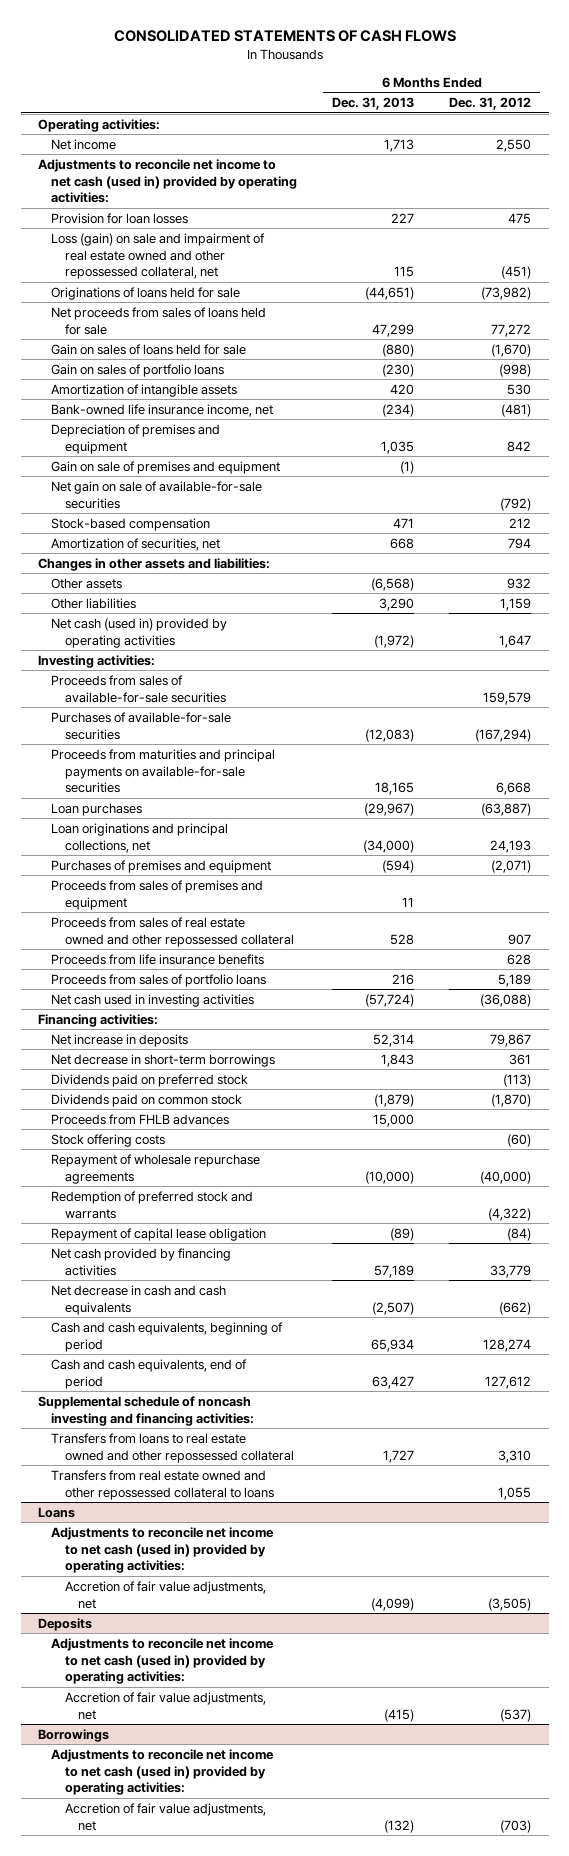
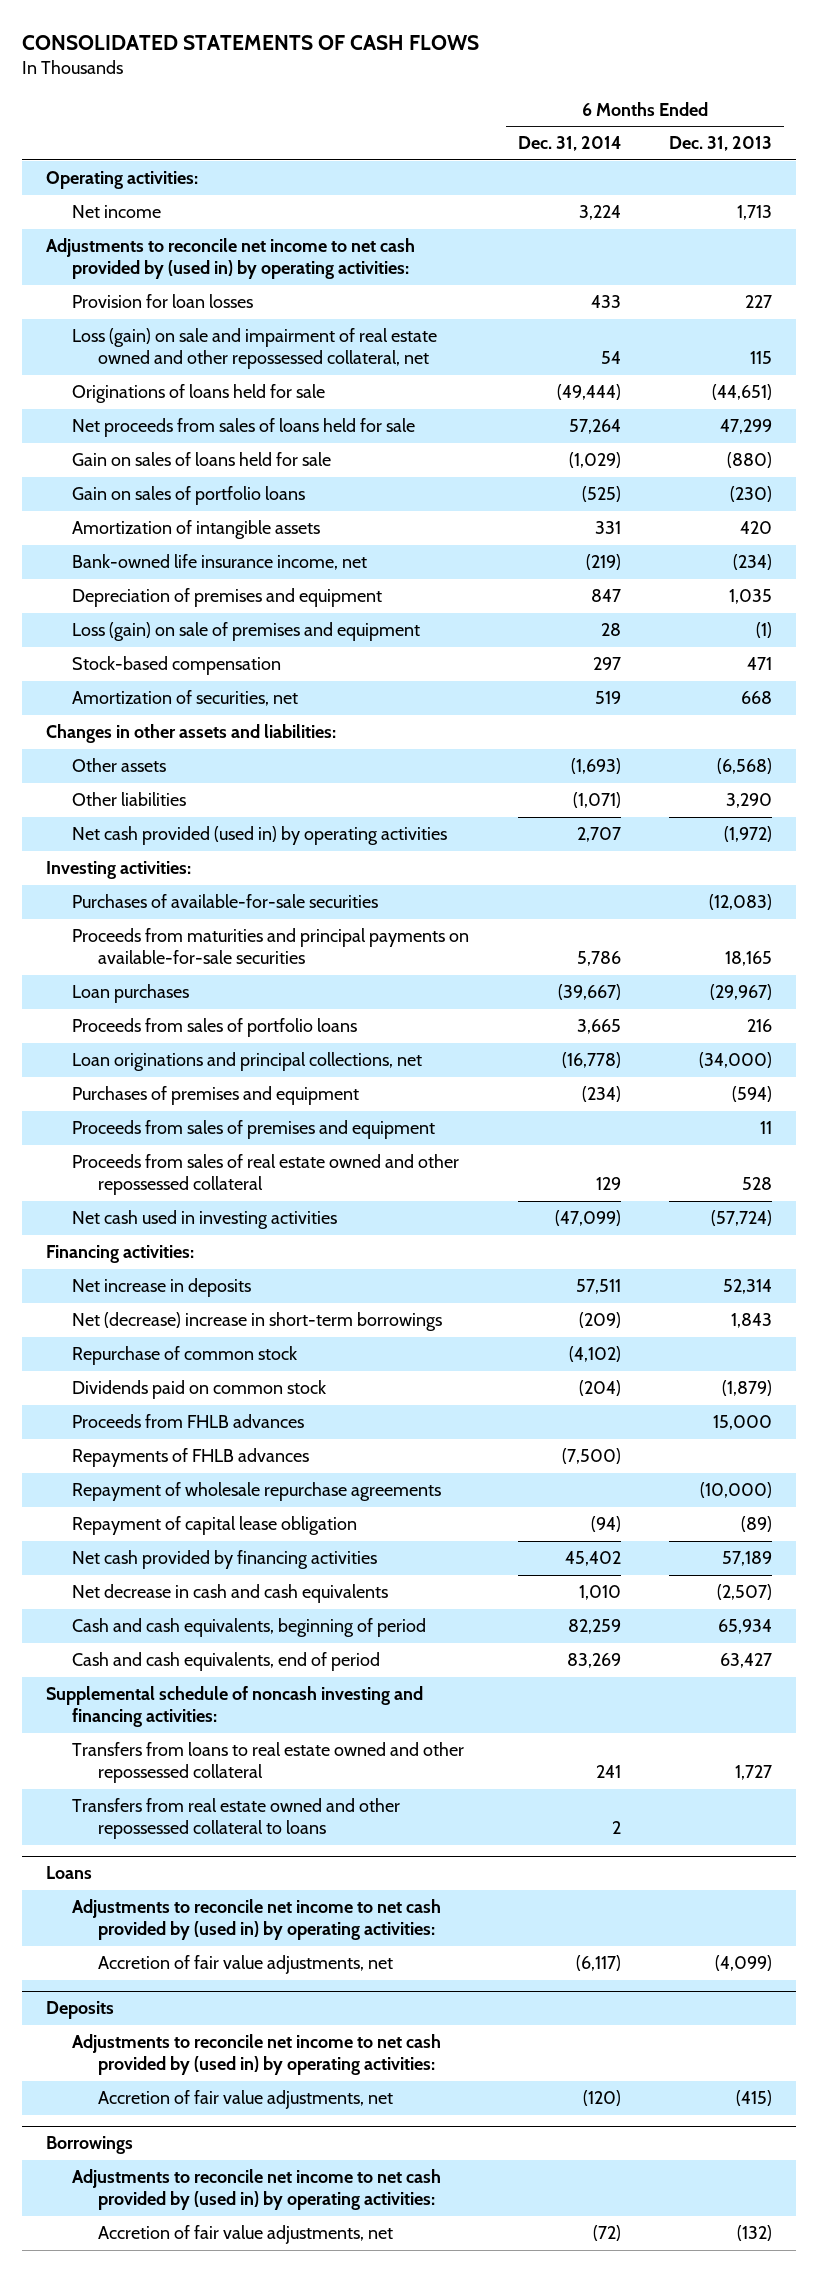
- | 6 Months Ended Dec. 31, 2013 | 6 Months Ended Dec. 31, 2012
+ | 6 Months Ended Dec. 31, 2014 | 6 Months Ended Dec. 31, 2013
- Adjustments to reconcile net income to net cash (used in) provided by operating activities:
+ Adjustments to reconcile net income to net cash provided by (used in) by operating activities:
- Gain on sale of premises and equipment | (1) |
- Net gain on sale of available-for-sale securities | | (792)
+ Loss (gain) on sale of premises and equipment | 28 | (1)
- Net cash (used in) provided by operating activities | (1,972) | 1,647
+ Net cash provided (used in) by operating activities | 2,707 | (1,972)
- Proceeds from sales of available-for-sale securities | | 159,579
moved up: Proceeds from sales of portfolio loans | 3,665 | 216
- Proceeds from life insurance benefits | | 628
- Net decrease in short-term borrowings | 1,843 | 361
- Dividends paid on preferred stock | | (113)
+ Net (decrease) increase in short-term borrowings | (209) | 1,843
+ Repurchase of common stock | (4,102) |
- Stock offering costs | | (60)
+ Repayments of FHLB advances | (7,500) |
- Redemption of preferred stock and warrants | | (4,322)
@ Loans
- Adjustments to reconcile net income to net cash (used in) provided by operating activities:
+ Adjustments to reconcile net income to net cash provided by (used in) by operating activities:
@ Deposits
- Adjustments to reconcile net income to net cash (used in) provided by operating activities:
+ Adjustments to reconcile net income to net cash provided by (used in) by operating activities:
@ Borrowings
- Adjustments to reconcile net income to net cash (used in) provided by operating activities:
+ Adjustments to reconcile net income to net cash provided by (used in) by operating activities:

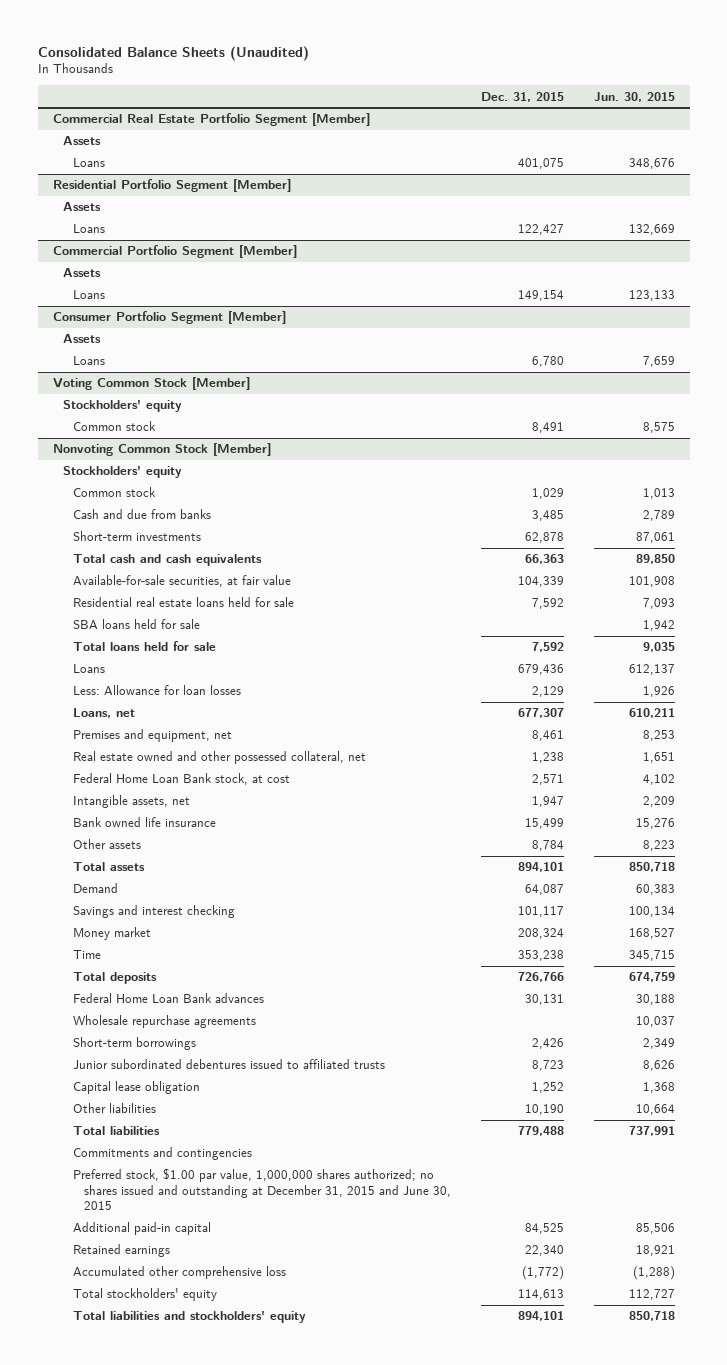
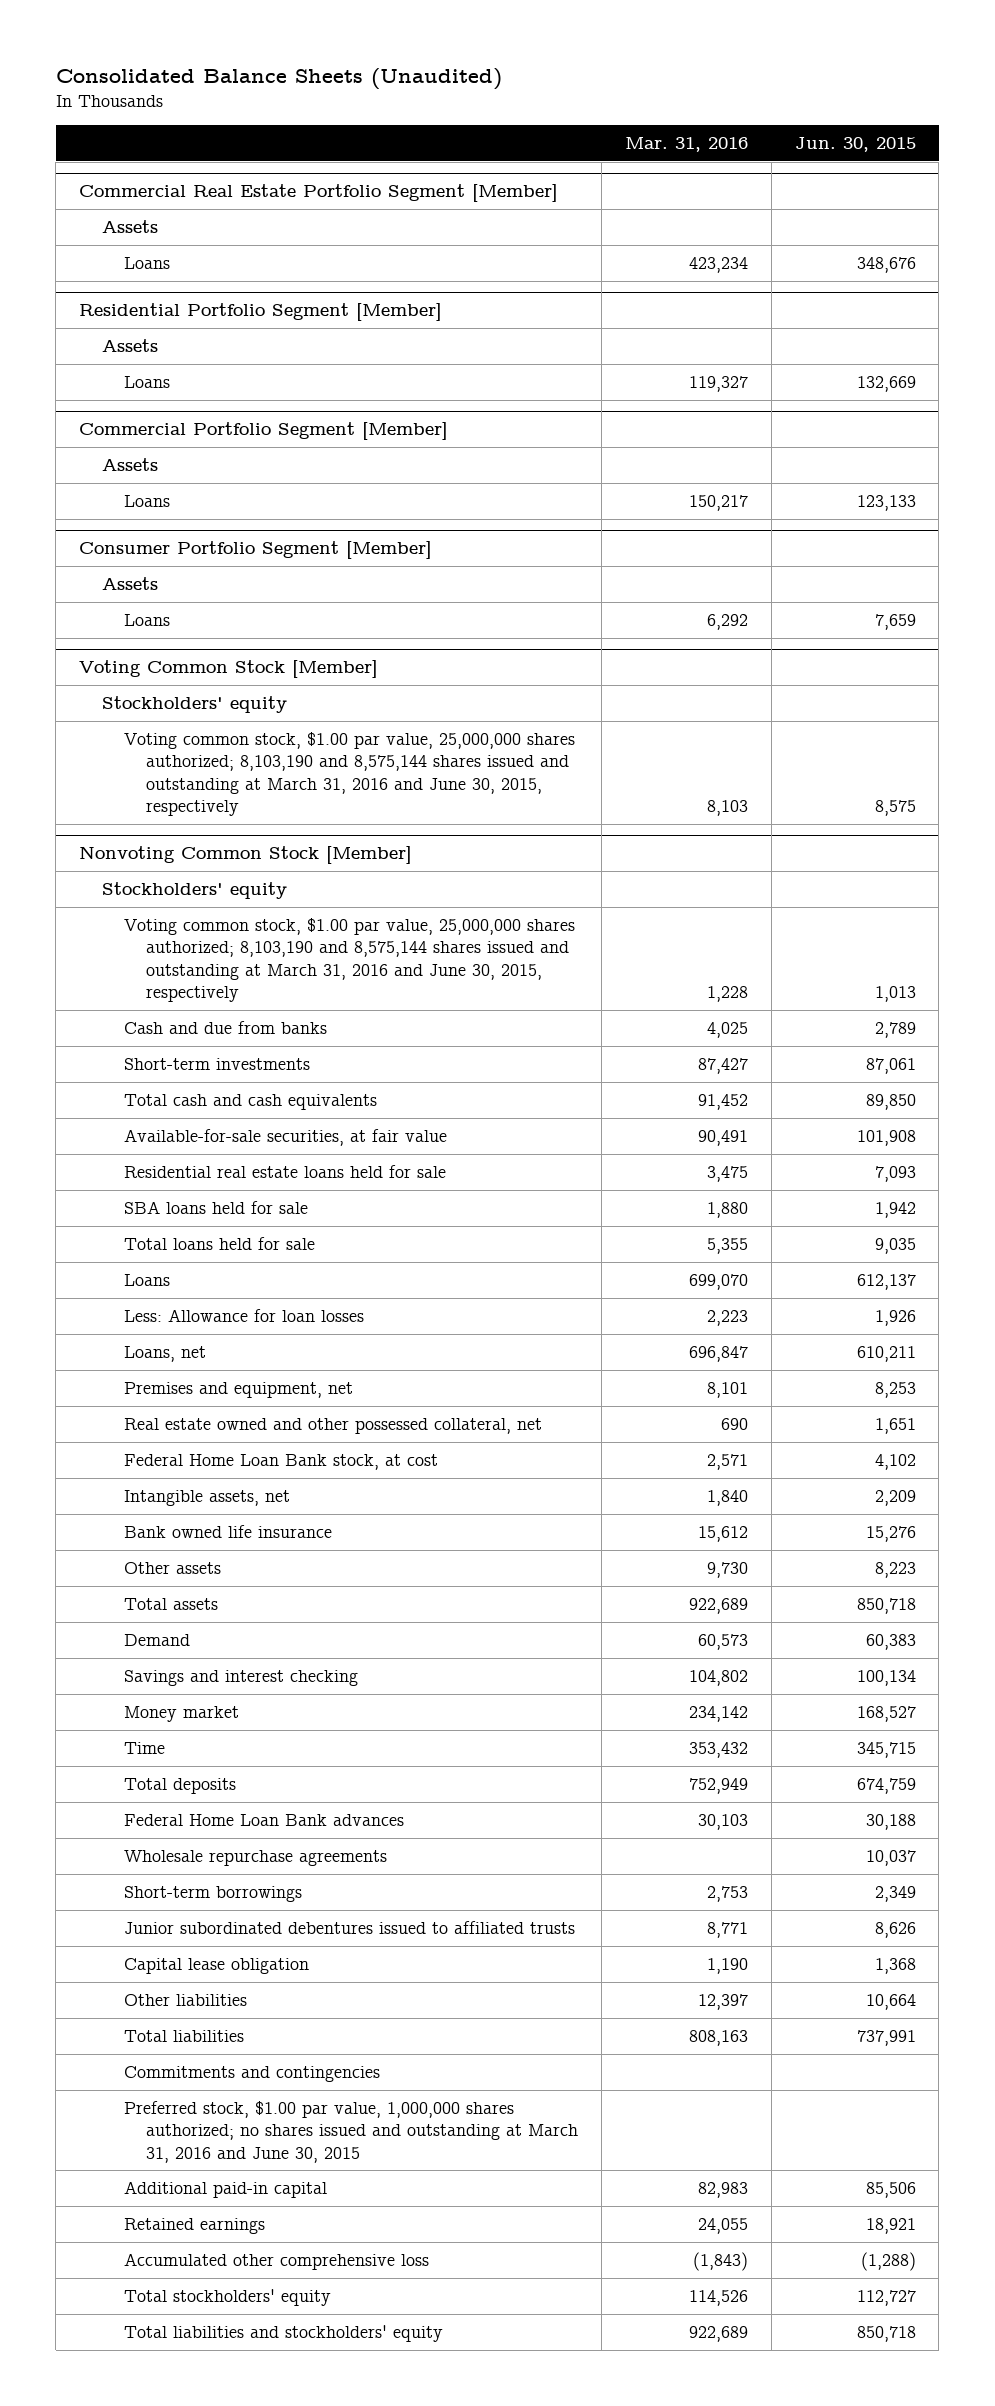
- | Dec. 31, 2015 | Jun. 30, 2015
+ | Mar. 31, 2016 | Jun. 30, 2015
@ Voting Common Stock [Member]
- Common stock | 8,491 | 8,575
+ Voting common stock, $1.00 par value, 25,000,000 shares authorized; 8,103,190 and 8,575,144 shares issued and outstanding at March 31, 2016 and June 30, 2015, respectively | 8,103 | 8,575
@ Nonvoting Common Stock [Member]
- Common stock | 1,029 | 1,013
+ Voting common stock, $1.00 par value, 25,000,000 shares authorized; 8,103,190 and 8,575,144 shares issued and outstanding at March 31, 2016 and June 30, 2015, respectively | 1,228 | 1,013
- Preferred stock, $1.00 par value, 1,000,000 shares authorized; no shares issued and outstanding at December 31, 2015 and June 30, 2015
+ Preferred stock, $1.00 par value, 1,000,000 shares authorized; no shares issued and outstanding at March 31, 2016 and June 30, 2015

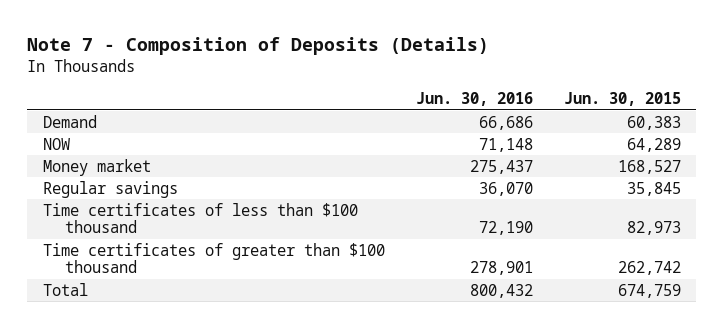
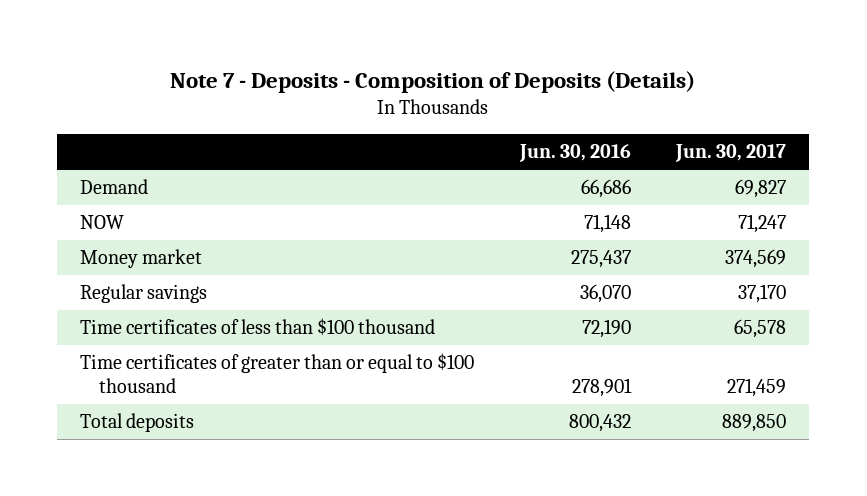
- Note 7 - Composition of Deposits (Details)
+ Note 7 - Deposits - Composition of Deposits (Details)
- | Jun. 30, 2016 | Jun. 30, 2015
+ | Jun. 30, 2016 | Jun. 30, 2017
- Time certificates of greater than $100 thousand | 278,901 | 262,742
- Total | 800,432 | 674,759
+ Time certificates of greater than or equal to $100 thousand | 278,901 | 271,459
+ Total deposits | 800,432 | 889,850

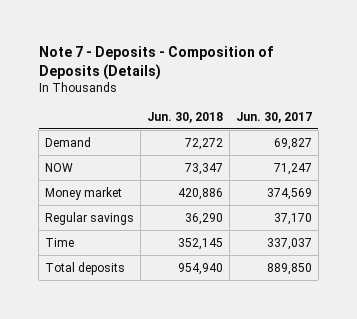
- | Jun. 30, 2016 | Jun. 30, 2017
+ | Jun. 30, 2018 | Jun. 30, 2017
- Time certificates of less than $100 thousand | 72,190 | 65,578
- Time certificates of greater than or equal to $100 thousand | 278,901 | 271,459
+ Time | 352,145 | 337,037

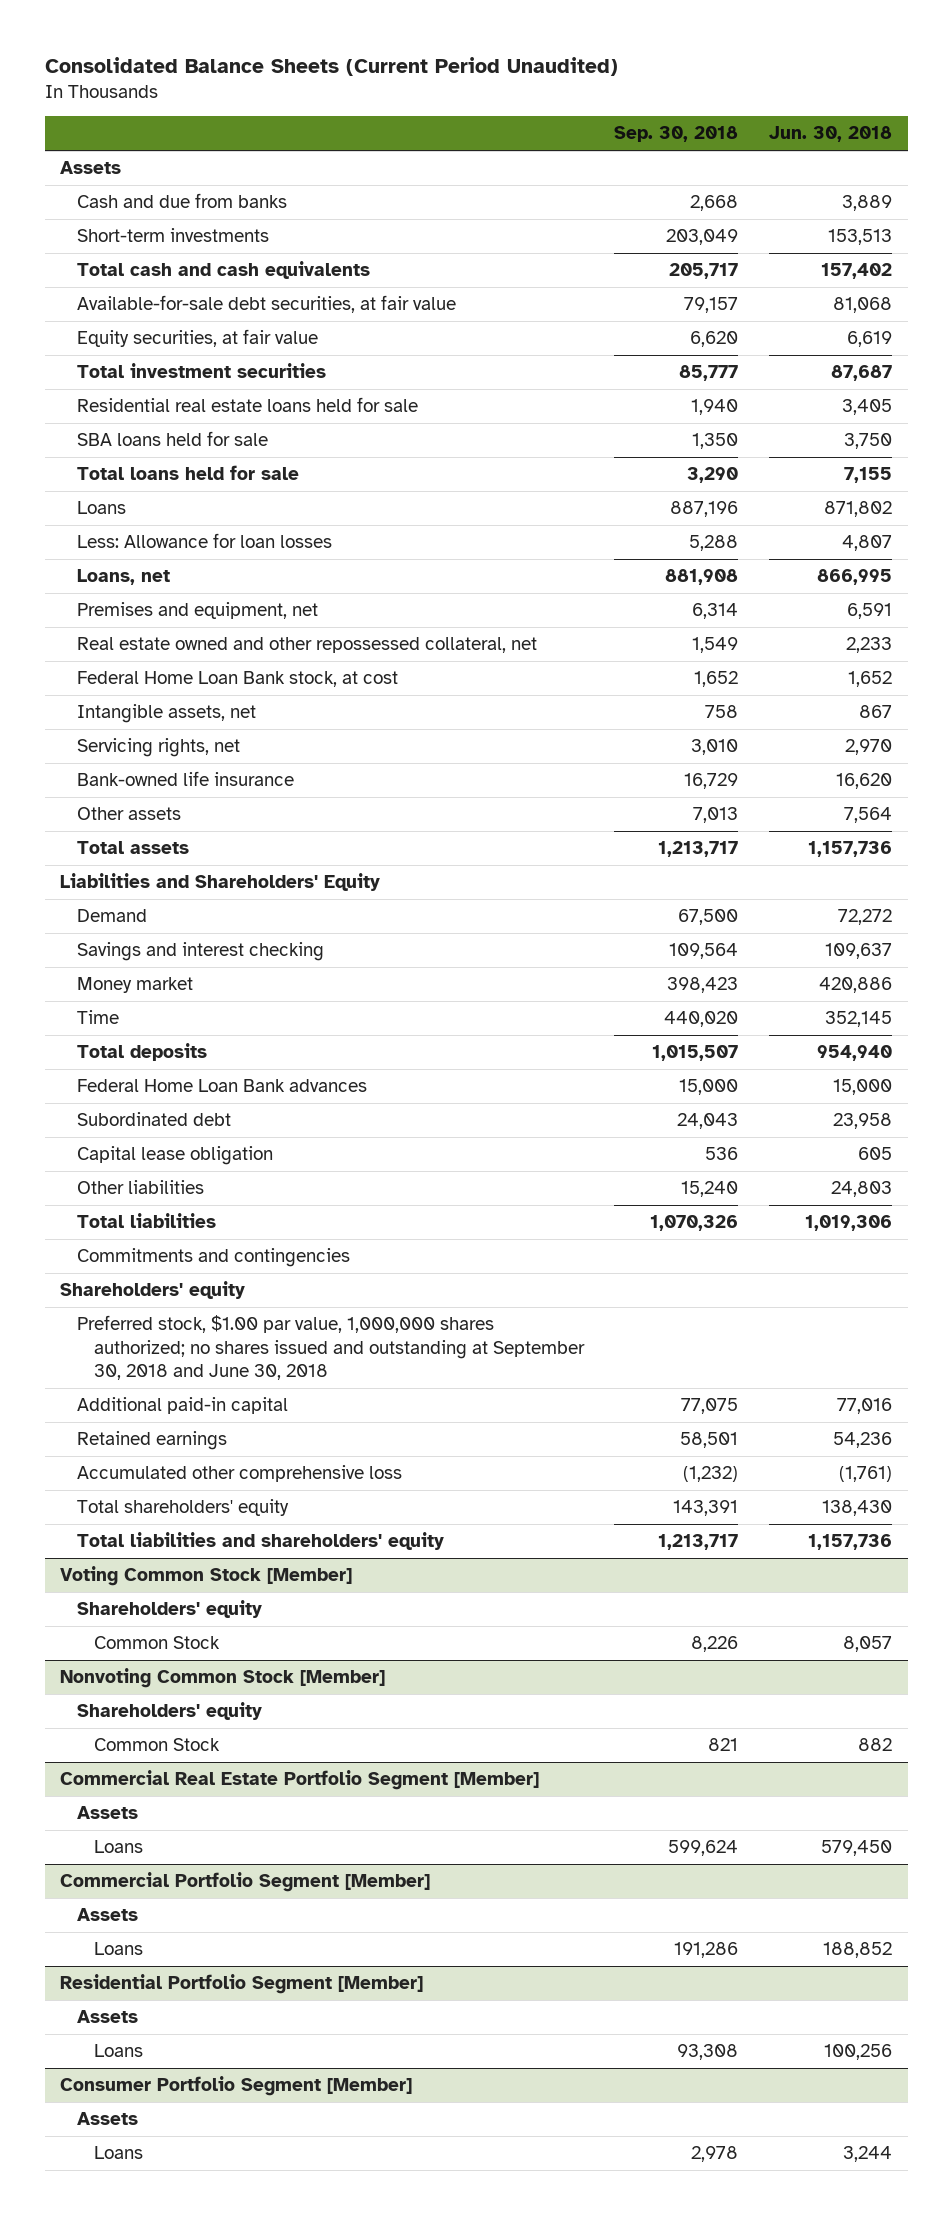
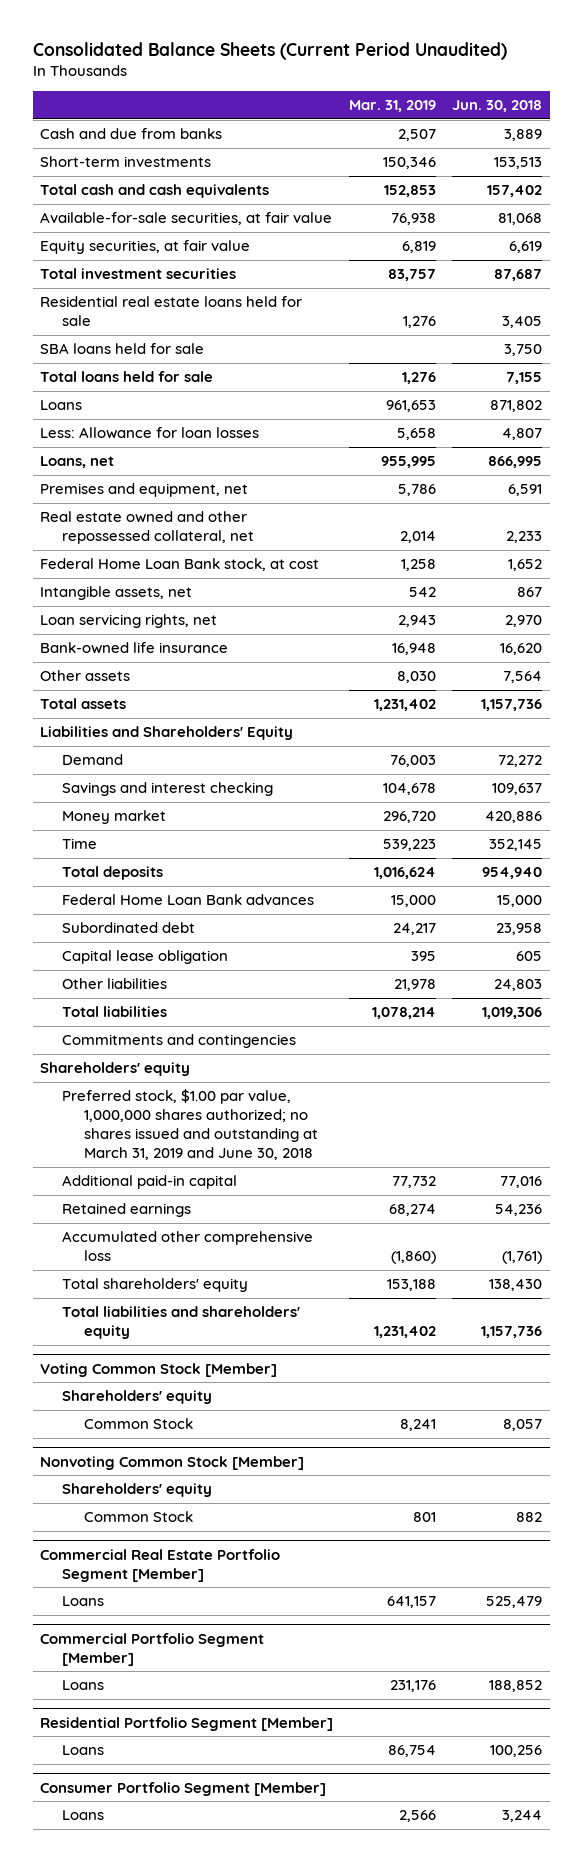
- | Sep. 30, 2018 | Jun. 30, 2018
+ | Mar. 31, 2019 | Jun. 30, 2018
- Assets
- Available-for-sale debt securities, at fair value | 79,157 | 81,068
+ Available-for-sale securities, at fair value | 76,938 | 81,068
- Servicing rights, net | 3,010 | 2,970
+ Loan servicing rights, net | 2,943 | 2,970
- Preferred stock, $1.00 par value, 1,000,000 shares authorized; no shares issued and outstanding at September 30, 2018 and June 30, 2018
+ Preferred stock, $1.00 par value, 1,000,000 shares authorized; no shares issued and outstanding at March 31, 2019 and June 30, 2018
@ Commercial Real Estate Portfolio Segment [Member]
- Assets
- Loans | 599,624 | 579,450
+ Loans | 641,157 | 525,479
@ Commercial Portfolio Segment [Member]
- Assets
@ Residential Portfolio Segment [Member]
- Assets
@ Consumer Portfolio Segment [Member]
- Assets

